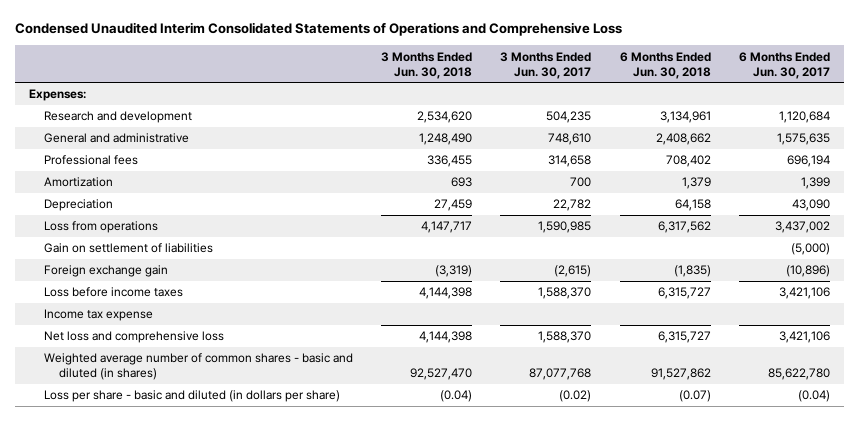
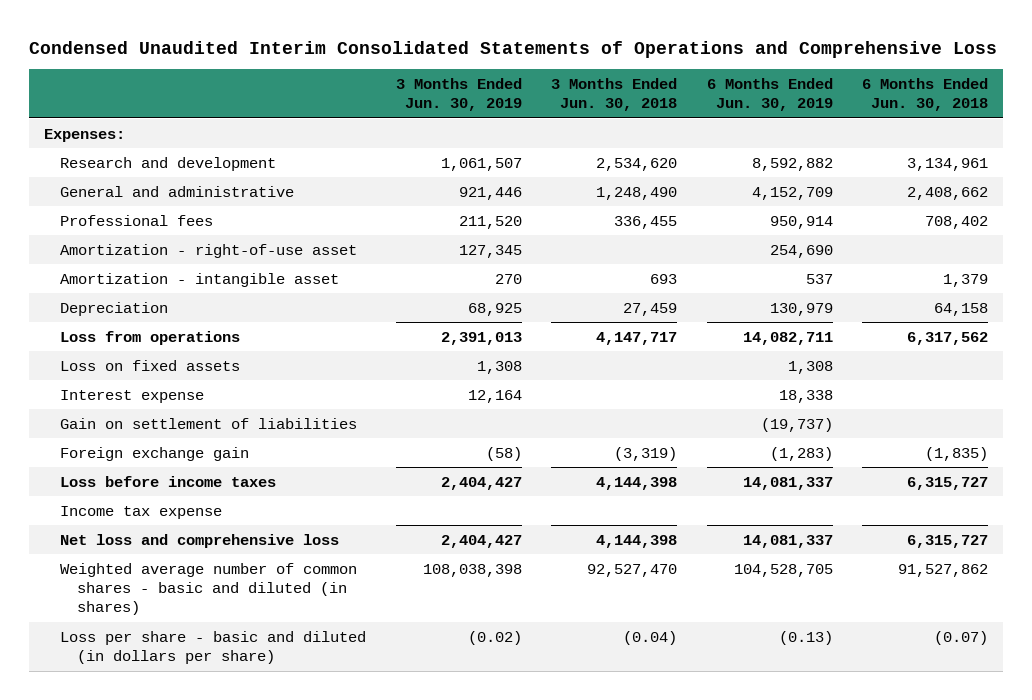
- | 3 Months Ended Jun. 30, 2018 | 3 Months Ended Jun. 30, 2017 | 6 Months Ended Jun. 30, 2018 | 6 Months Ended Jun. 30, 2017
+ | 3 Months Ended Jun. 30, 2019 | 3 Months Ended Jun. 30, 2018 | 6 Months Ended Jun. 30, 2019 | 6 Months Ended Jun. 30, 2018
- Amortization | 693 | 700 | 1,379 | 1,399
+ Amortization - right-of-use asset | 127,345 | | 254,690 |
+ Amortization - intangible asset | 270 | 693 | 537 | 1,379
+ Loss on fixed assets | 1,308 | | 1,308 |
+ Interest expense | 12,164 | | 18,338 |

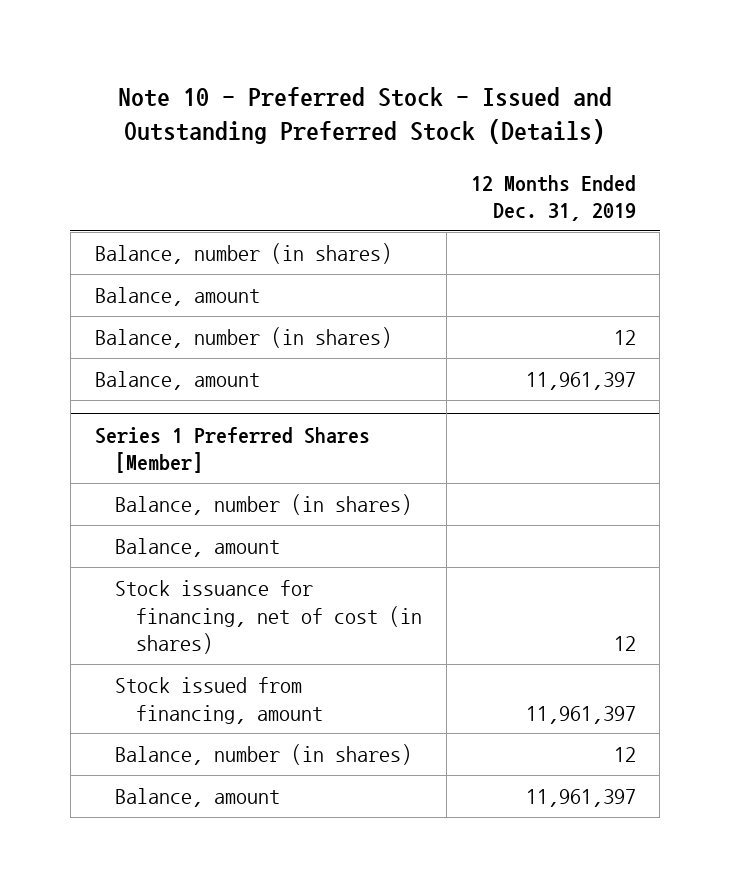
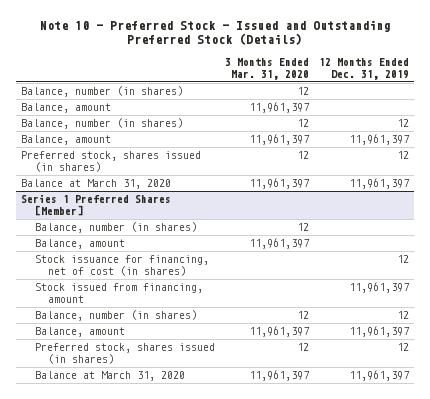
- | 12 Months Ended Dec. 31, 2019
+ | 3 Months Ended Mar. 31, 2020 | 12 Months Ended Dec. 31, 2019
+ Preferred stock, shares issued (in shares) | 12 | 12
+ Balance at March 31, 2020 | 11,961,397 | 11,961,397
@ Series 1 Preferred Shares [Member]
+ Preferred stock, shares issued (in shares) | 12 | 12
+ Balance at March 31, 2020 | 11,961,397 | 11,961,397

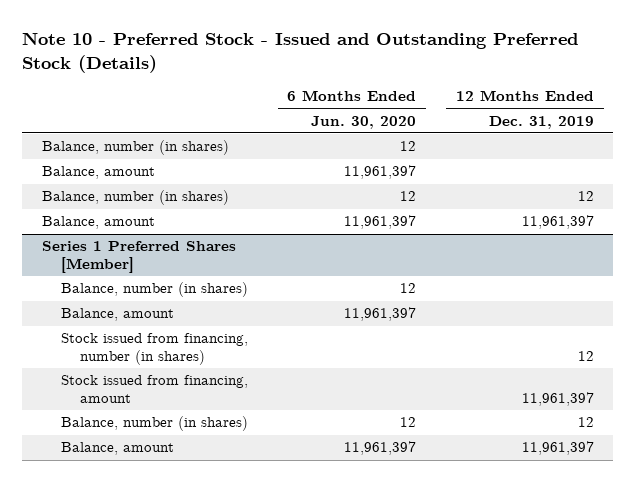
- | 3 Months Ended Mar. 31, 2020 | 12 Months Ended Dec. 31, 2019
+ | 6 Months Ended Jun. 30, 2020 | 12 Months Ended Dec. 31, 2019
- Preferred stock, shares issued (in shares) | 12 | 12
- Balance at March 31, 2020 | 11,961,397 | 11,961,397
@ Series 1 Preferred Shares [Member]
- Stock issuance for financing, net of cost (in shares) | | 12
+ Stock issued from financing, number (in shares) | | 12
- Preferred stock, shares issued (in shares) | 12 | 12
- Balance at March 31, 2020 | 11,961,397 | 11,961,397

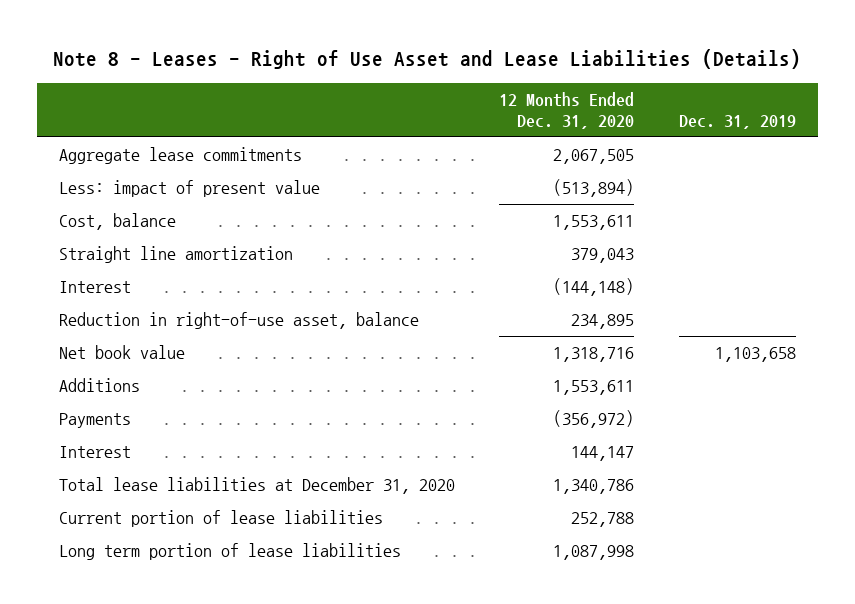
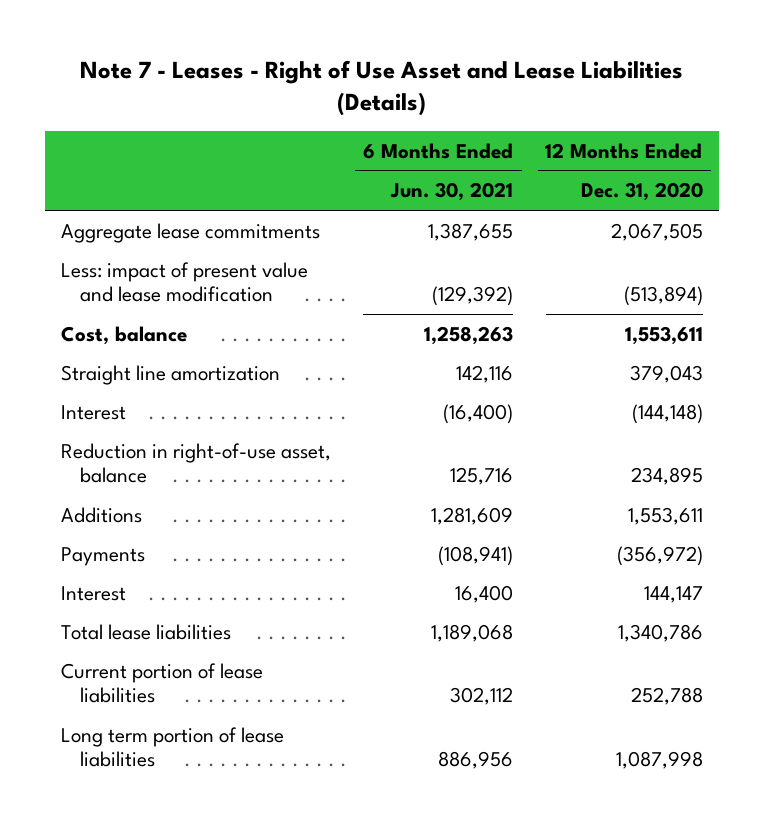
- Note 8 - Leases - Right of Use Asset and Lease Liabilities (Details)
+ Note 7 - Leases - Right of Use Asset and Lease Liabilities (Details)
- | 12 Months Ended Dec. 31, 2020 | Dec. 31, 2019
+ | 6 Months Ended Jun. 30, 2021 | 12 Months Ended Dec. 31, 2020
- Less: impact of present value | (513,894) |
+ Less: impact of present value and lease modification | (129,392) | (513,894)
- Net book value | 1,318,716 | 1,103,658
- Total lease liabilities at December 31, 2020 | 1,340,786 |
+ Total lease liabilities | 1,189,068 | 1,340,786

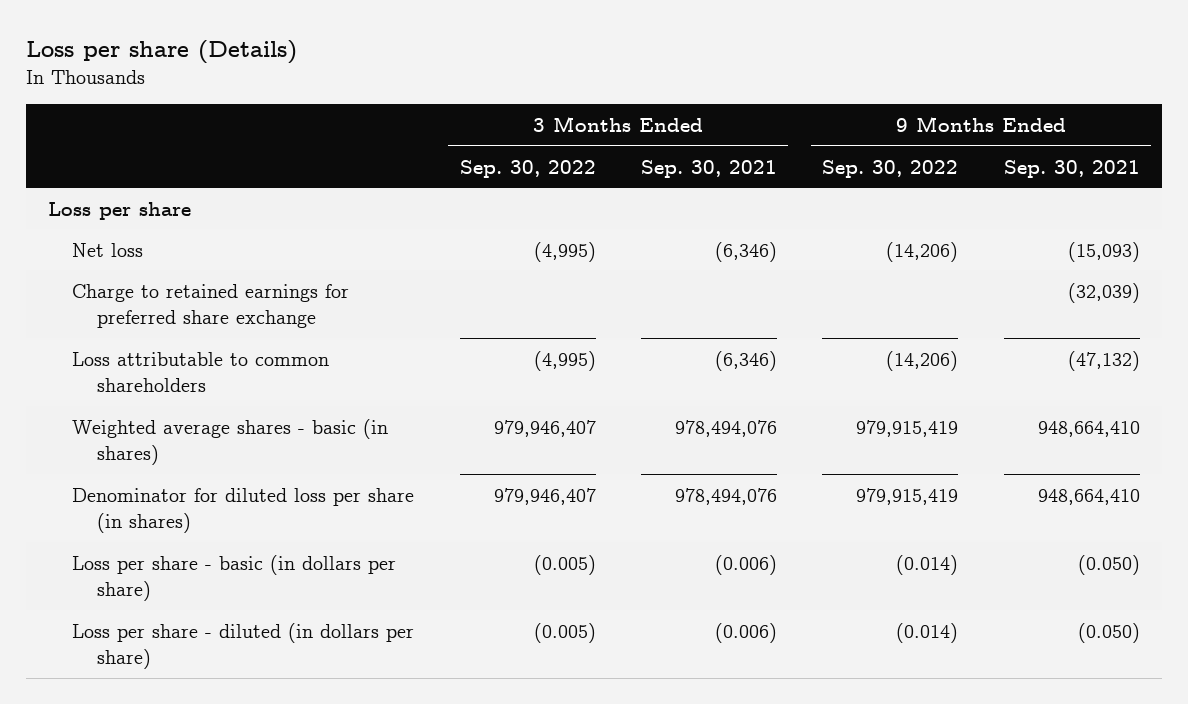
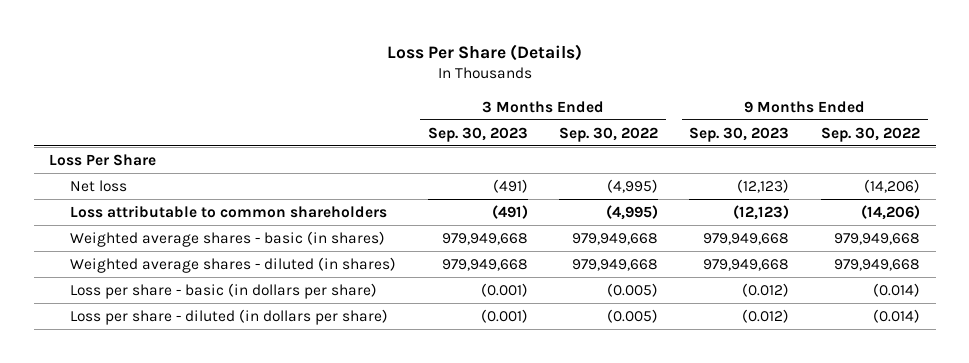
- Loss per share (Details)
+ Loss Per Share (Details)
- | 3 Months Ended Sep. 30, 2022 | 3 Months Ended Sep. 30, 2021 | 9 Months Ended Sep. 30, 2022 | 9 Months Ended Sep. 30, 2021
+ | 3 Months Ended Sep. 30, 2023 | 3 Months Ended Sep. 30, 2022 | 9 Months Ended Sep. 30, 2023 | 9 Months Ended Sep. 30, 2022
- Loss per share
+ Loss Per Share
- Charge to retained earnings for preferred share exchange | | | | (32,039)
- Weighted average shares - basic (in shares) | 979,946,407 | 978,494,076 | 979,915,419 | 948,664,410
- Denominator for diluted loss per share (in shares) | 979,946,407 | 978,494,076 | 979,915,419 | 948,664,410
+ Weighted average shares - basic (in shares) | 979,949,668 | 979,949,668 | 979,949,668 | 979,949,668
+ Weighted average shares - diluted (in shares) | 979,949,668 | 979,949,668 | 979,949,668 | 979,949,668

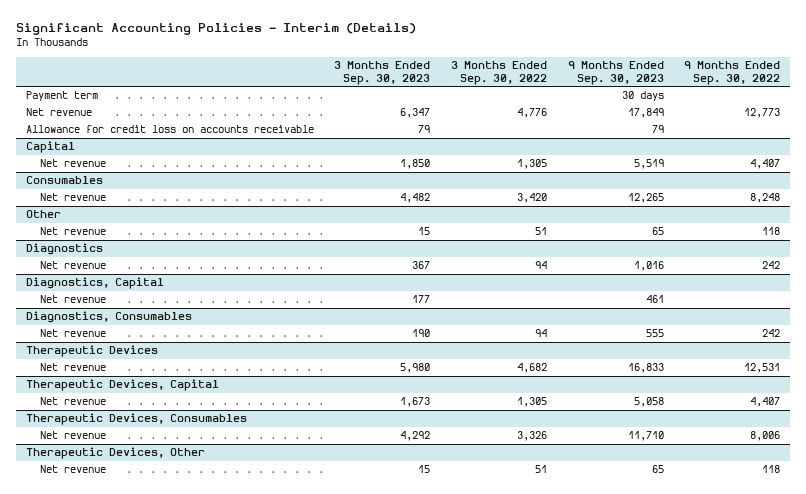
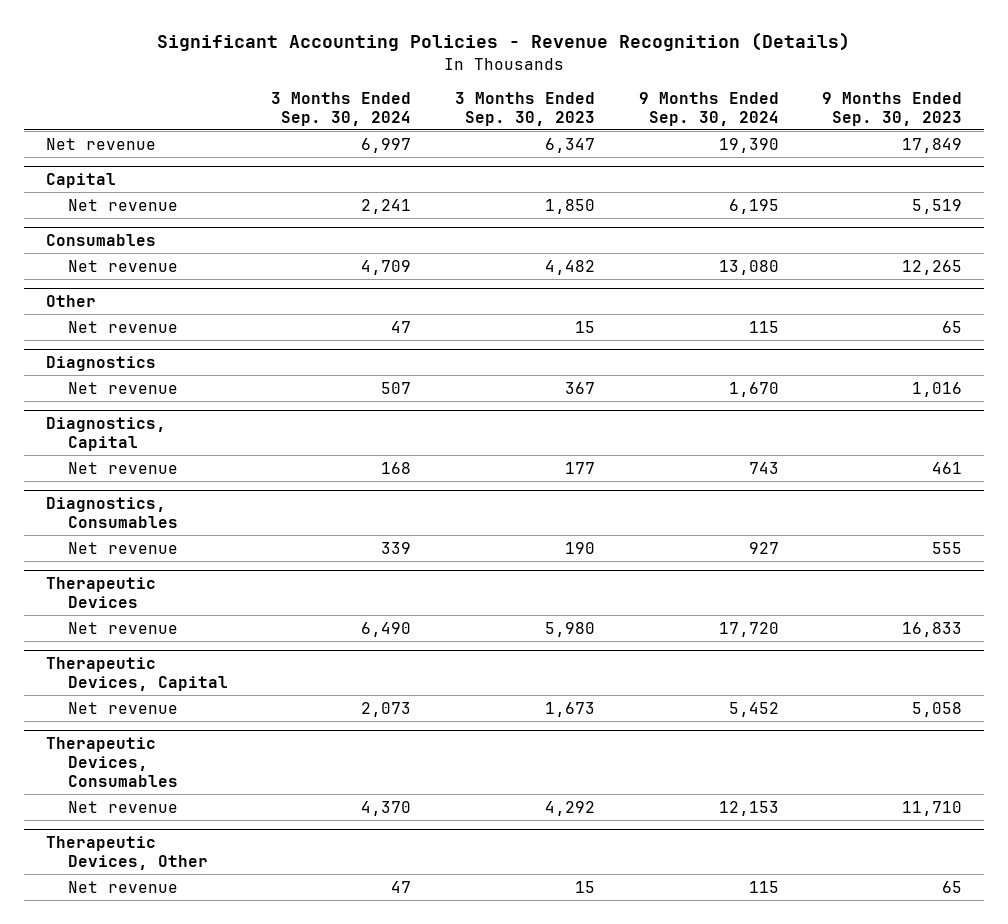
- Significant Accounting Policies - Interim (Details)
+ Significant Accounting Policies - Revenue Recognition (Details)
- | 3 Months Ended Sep. 30, 2023 | 3 Months Ended Sep. 30, 2022 | 9 Months Ended Sep. 30, 2023 | 9 Months Ended Sep. 30, 2022
+ | 3 Months Ended Sep. 30, 2024 | 3 Months Ended Sep. 30, 2023 | 9 Months Ended Sep. 30, 2024 | 9 Months Ended Sep. 30, 2023
- Payment term | | | 30 days |
- Allowance for credit loss on accounts receivable | 79 | | 79 |

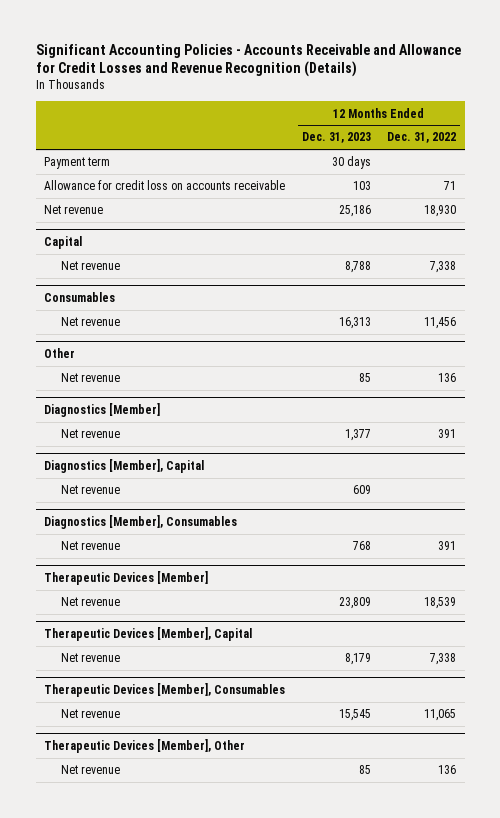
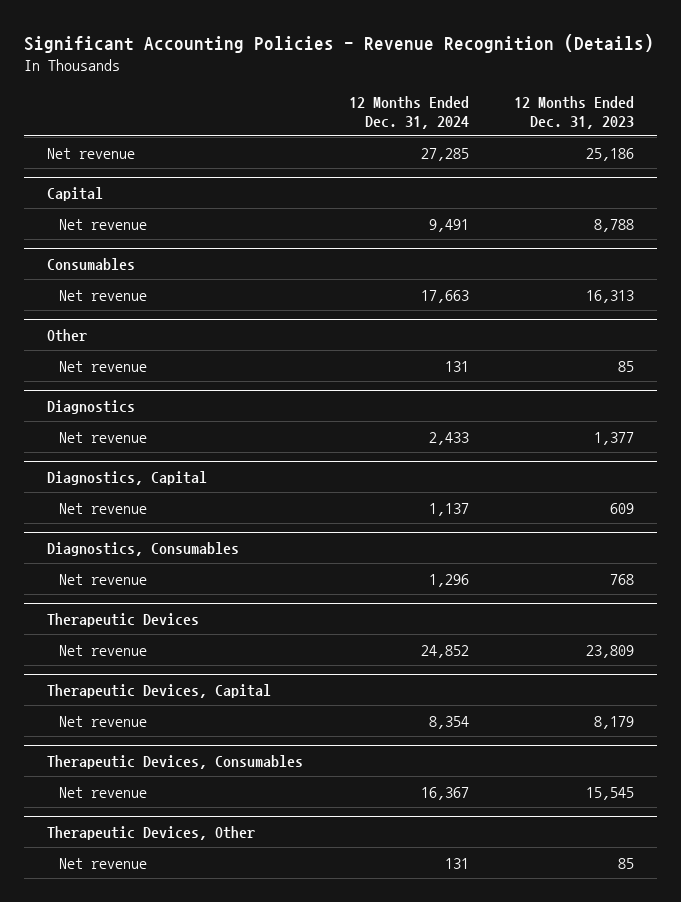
- Significant Accounting Policies - Accounts Receivable and Allowance for Credit Losses and Revenue Recognition (Details)
+ Significant Accounting Policies - Revenue Recognition (Details)
- | 12 Months Ended Dec. 31, 2023 | 12 Months Ended Dec. 31, 2022
+ | 12 Months Ended Dec. 31, 2024 | 12 Months Ended Dec. 31, 2023
- Payment term | 30 days |
- Allowance for credit loss on accounts receivable | 103 | 71
- Diagnostics [Member]
+ Diagnostics
- Diagnostics [Member], Capital
+ Diagnostics, Capital
- Diagnostics [Member], Consumables
+ Diagnostics, Consumables
- Therapeutic Devices [Member]
+ Therapeutic Devices
- Therapeutic Devices [Member], Capital
+ Therapeutic Devices, Capital
- Therapeutic Devices [Member], Consumables
+ Therapeutic Devices, Consumables
- Therapeutic Devices [Member], Other
+ Therapeutic Devices, Other

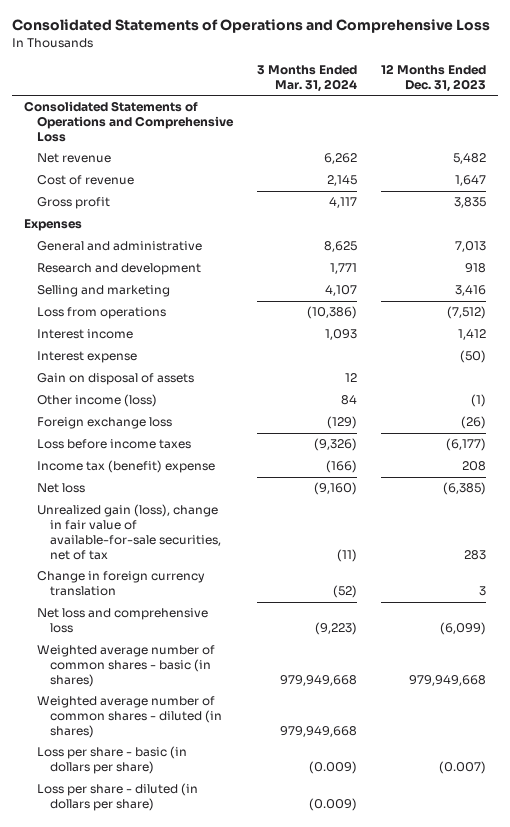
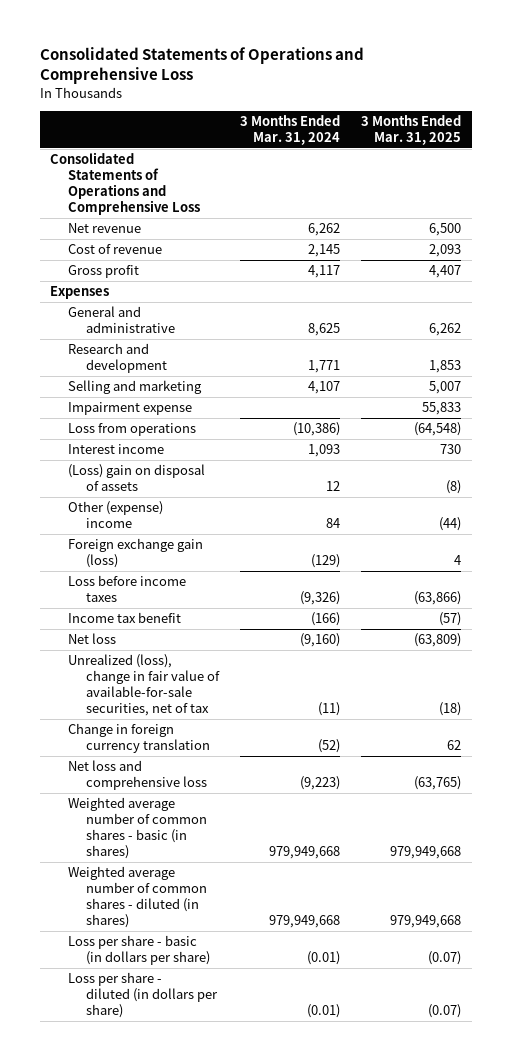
- | 3 Months Ended Mar. 31, 2024 | 12 Months Ended Dec. 31, 2023
+ | 3 Months Ended Mar. 31, 2024 | 3 Months Ended Mar. 31, 2025
+ Impairment expense | | 55,833
- Interest expense | | (50)
- Gain on disposal of assets | 12 |
- Other income (loss) | 84 | (1)
- Foreign exchange loss | (129) | (26)
+ (Loss) gain on disposal of assets | 12 | (8)
+ Other (expense) income | 84 | (44)
+ Foreign exchange gain (loss) | (129) | 4
- Income tax (benefit) expense | (166) | 208
+ Income tax benefit | (166) | (57)
- Unrealized gain (loss), change in fair value of available-for-sale securities, net of tax | (11) | 283
+ Unrealized (loss), change in fair value of available-for-sale securities, net of tax | (11) | (18)
- Loss per share - basic (in dollars per share) | (0.009) | (0.007)
- Loss per share - diluted (in dollars per share) | (0.009) |
+ Loss per share - basic (in dollars per share) | (0.01) | (0.07)
+ Loss per share - diluted (in dollars per share) | (0.01) | (0.07)

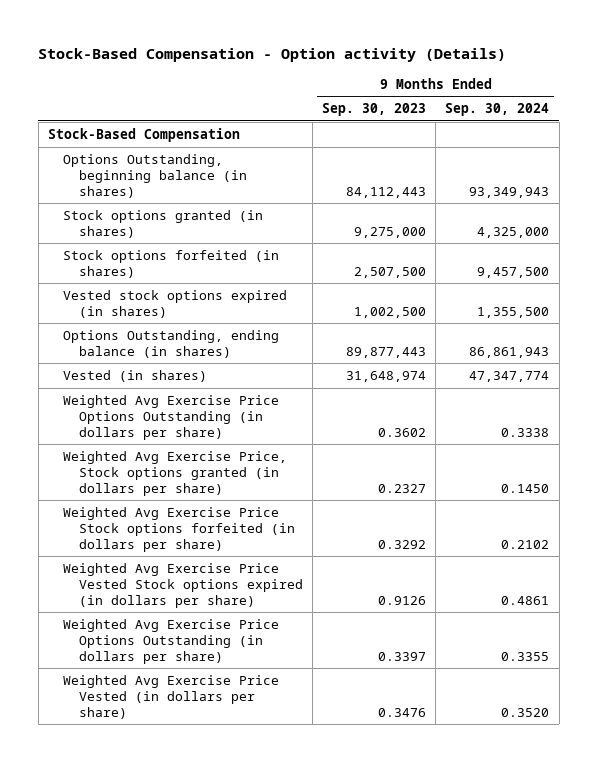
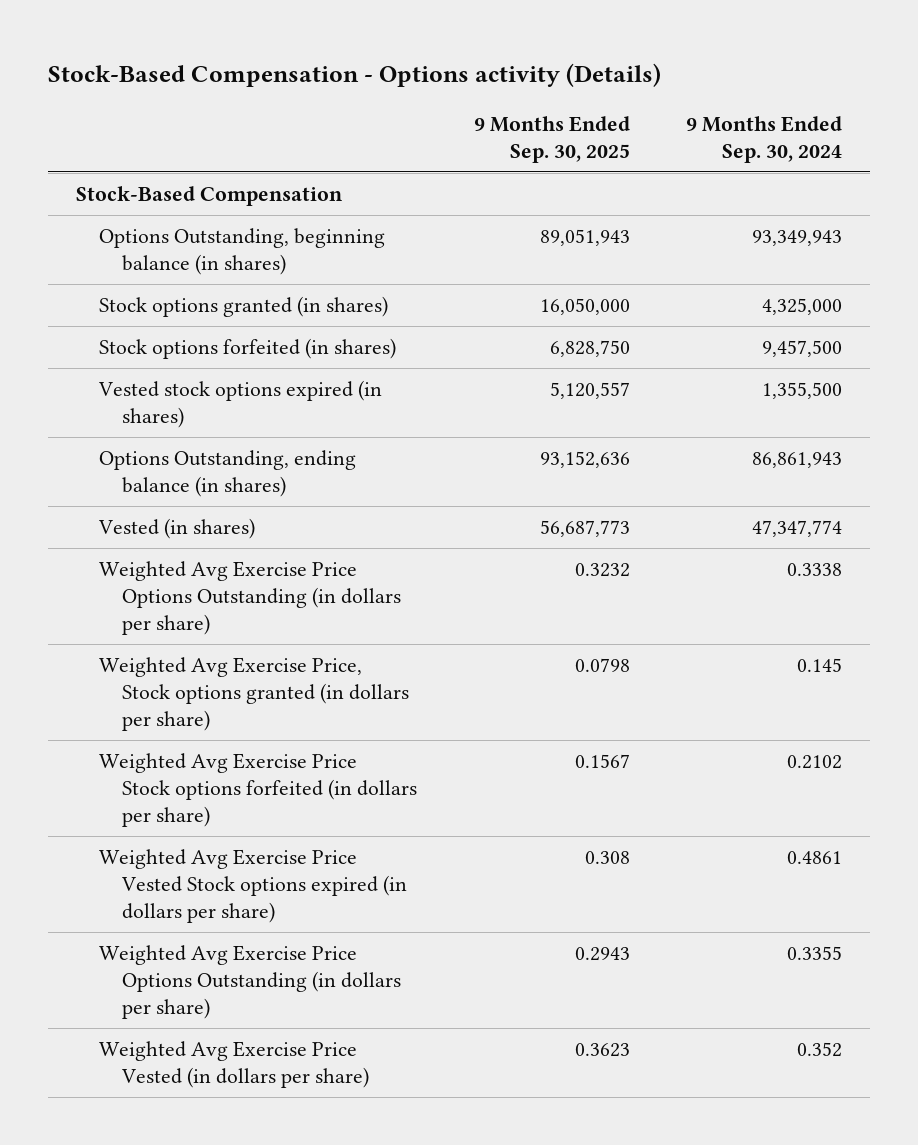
- Stock-Based Compensation - Option activity (Details)
+ Stock-Based Compensation - Options activity (Details)
- | 9 Months Ended Sep. 30, 2023 | 9 Months Ended Sep. 30, 2024
+ | 9 Months Ended Sep. 30, 2025 | 9 Months Ended Sep. 30, 2024
- Weighted Avg Exercise Price, Stock options granted (in dollars per share) | 0.2327 | 0.1450
+ Weighted Avg Exercise Price, Stock options granted (in dollars per share) | 0.0798 | 0.145
- Weighted Avg Exercise Price Vested (in dollars per share) | 0.3476 | 0.3520
+ Weighted Avg Exercise Price Vested (in dollars per share) | 0.3623 | 0.352

